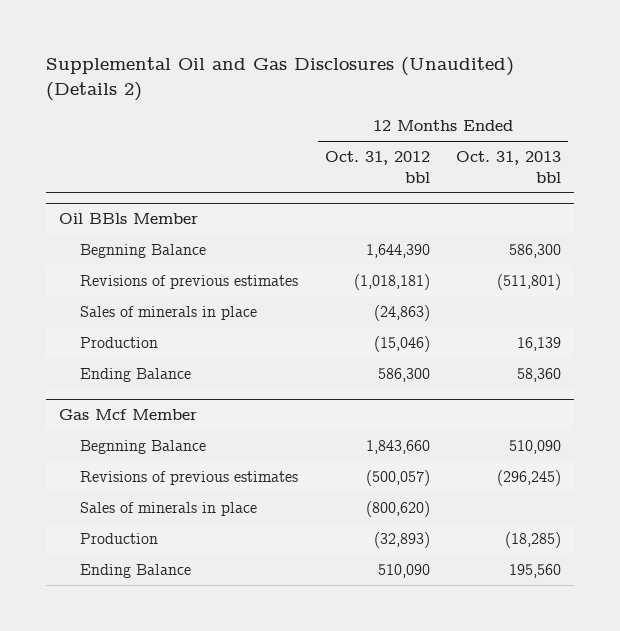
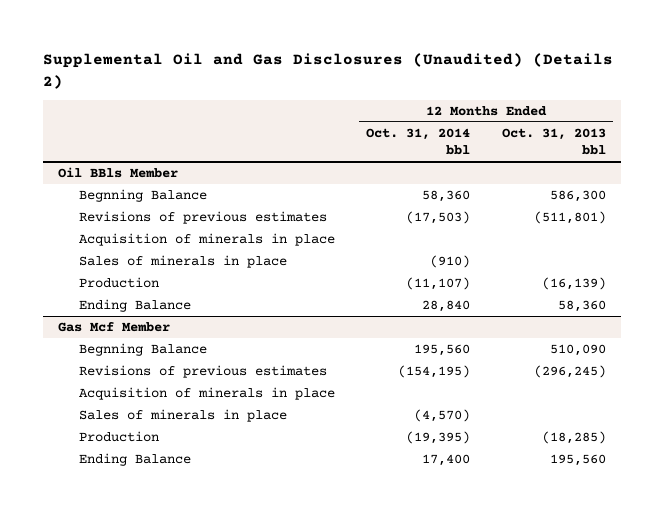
- | 12 Months Ended Oct. 31, 2012 bbl | 12 Months Ended Oct. 31, 2013 bbl
+ | 12 Months Ended Oct. 31, 2014 bbl | 12 Months Ended Oct. 31, 2013 bbl
@ Oil BBls Member
+ Acquisition of minerals in place
- Production | (15,046) | 16,139
+ Production | (11,107) | (16,139)
@ Gas Mcf Member
+ Acquisition of minerals in place

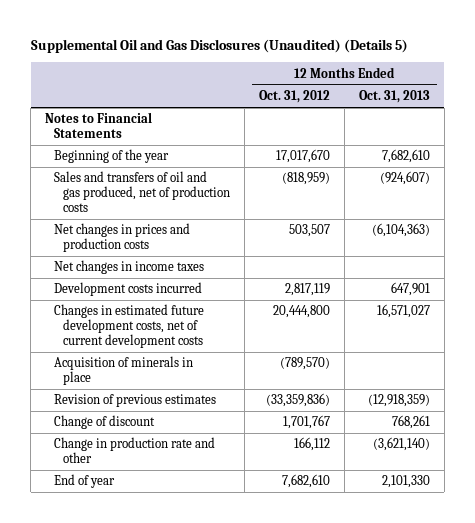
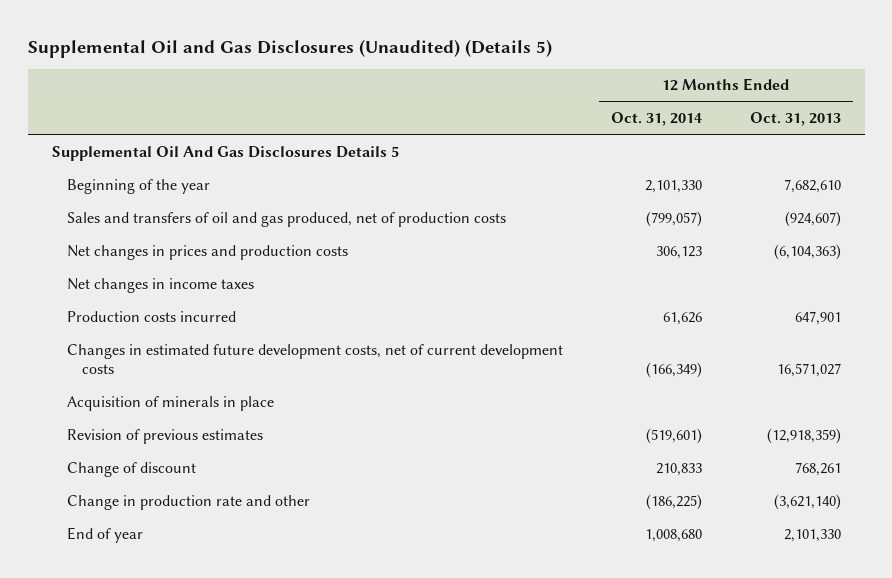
- | 12 Months Ended Oct. 31, 2012 | 12 Months Ended Oct. 31, 2013
+ | 12 Months Ended Oct. 31, 2014 | 12 Months Ended Oct. 31, 2013
- Notes to Financial Statements
+ Supplemental Oil And Gas Disclosures Details 5
- Development costs incurred | 2,817,119 | 647,901
+ Production costs incurred | 61,626 | 647,901

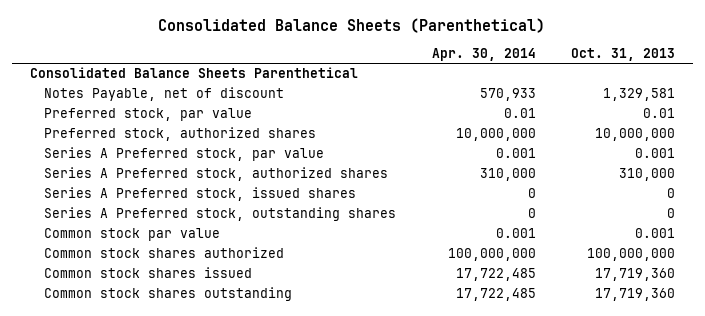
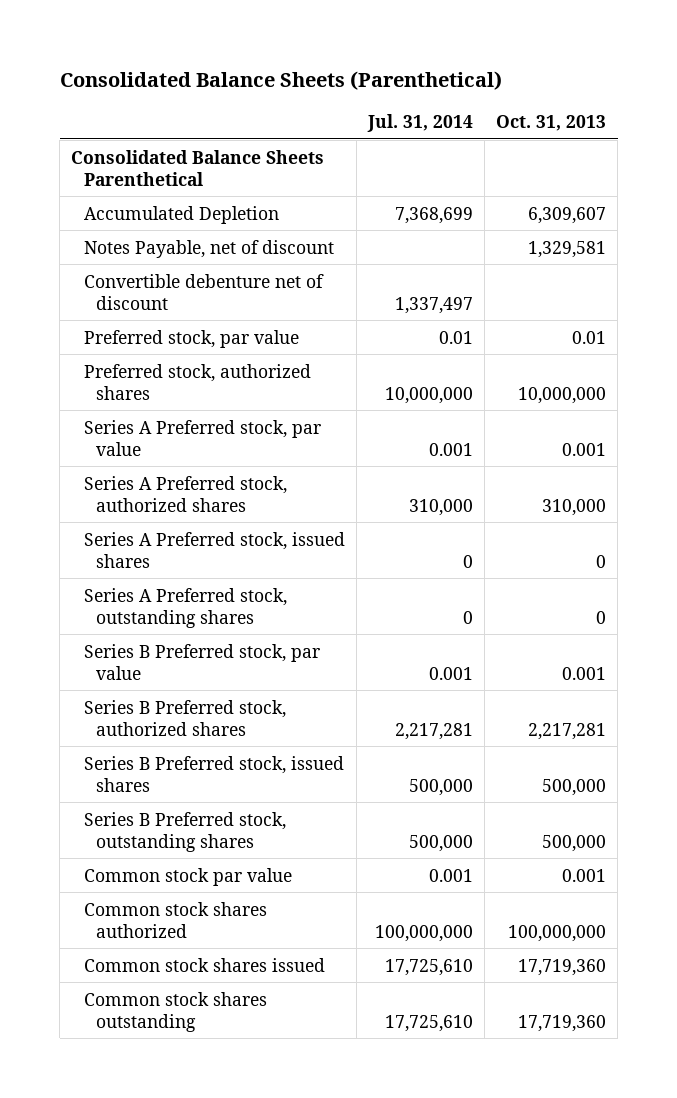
- | Apr. 30, 2014 | Oct. 31, 2013
+ | Jul. 31, 2014 | Oct. 31, 2013
+ Accumulated Depletion | 7,368,699 | 6,309,607
+ Convertible debenture net of discount | 1,337,497 |
+ Series B Preferred stock, par value | 0.001 | 0.001
+ Series B Preferred stock, authorized shares | 2,217,281 | 2,217,281
+ Series B Preferred stock, issued shares | 500,000 | 500,000
+ Series B Preferred stock, outstanding shares | 500,000 | 500,000

